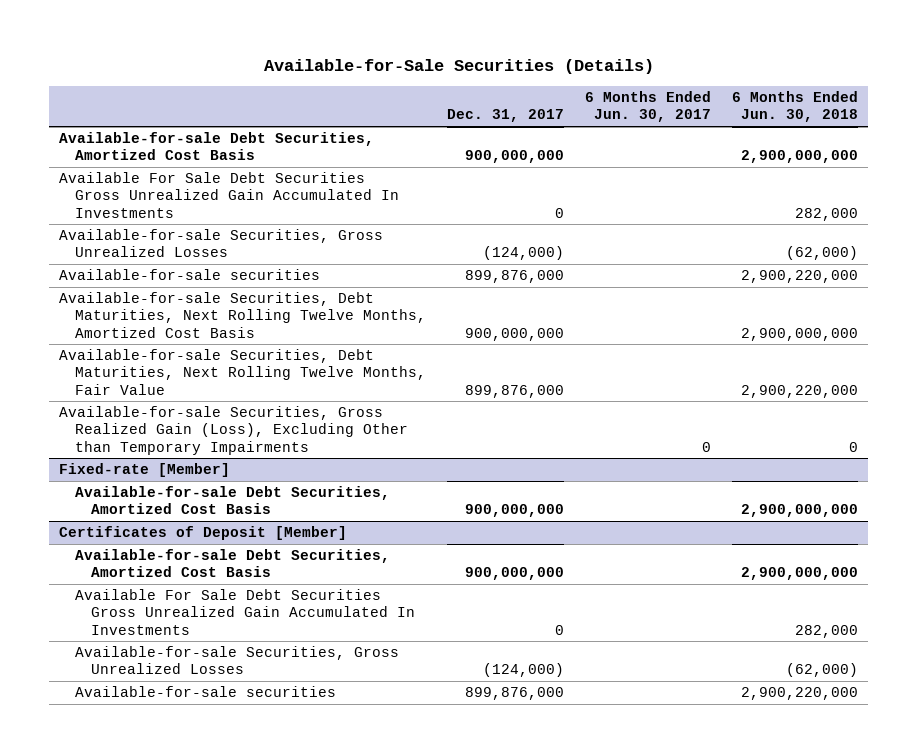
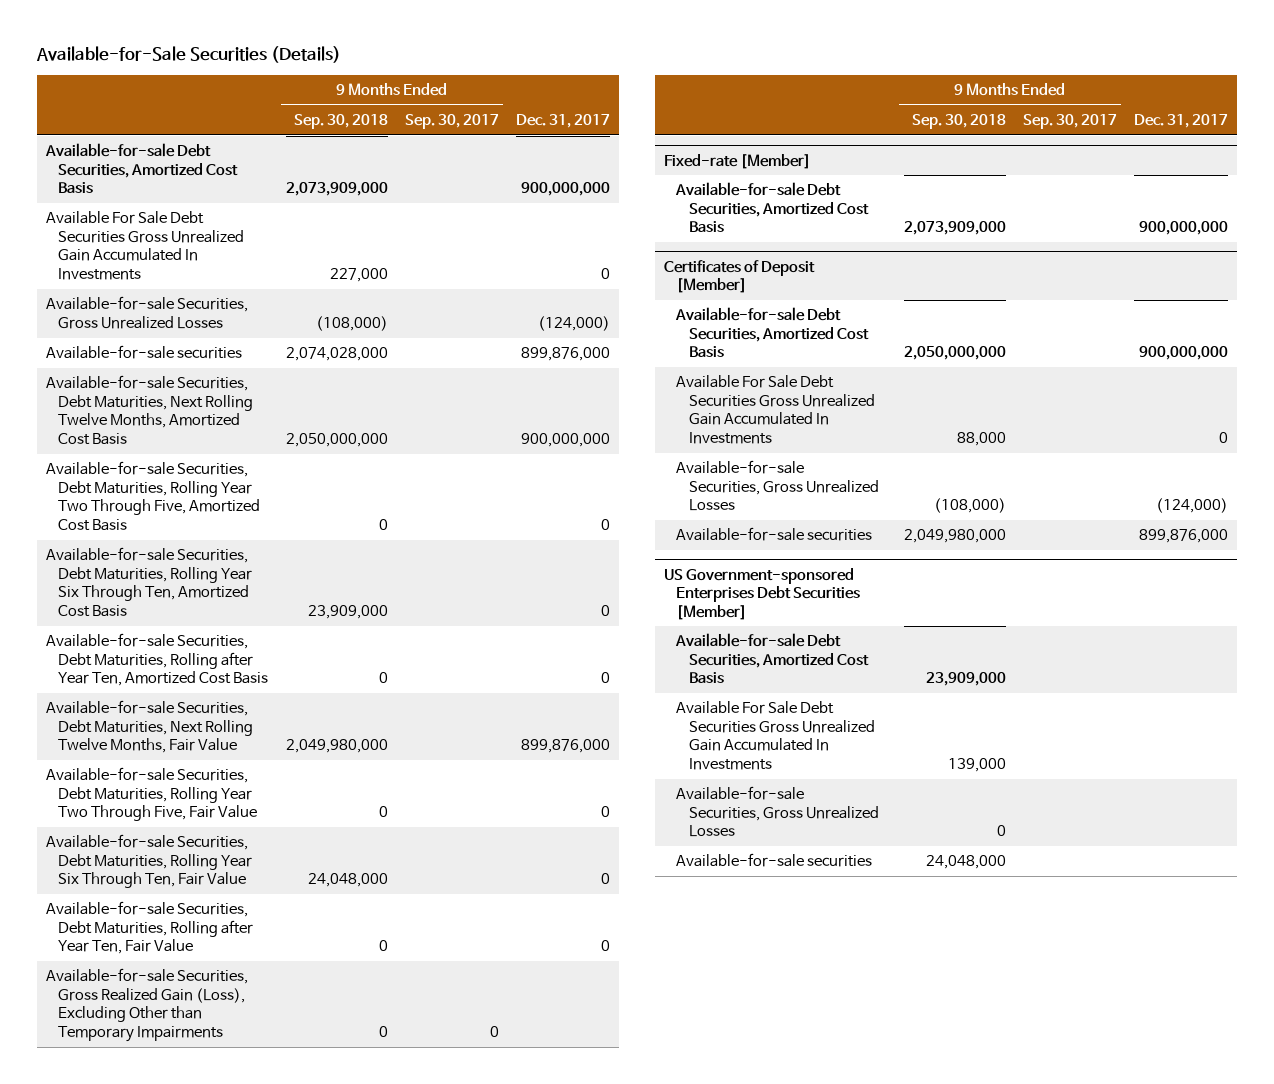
- | Dec. 31, 2017 | 6 Months Ended Jun. 30, 2017 | 6 Months Ended Jun. 30, 2018
+ | 9 Months Ended Sep. 30, 2018 | 9 Months Ended Sep. 30, 2017 | Dec. 31, 2017
+ Available-for-sale Securities, Debt Maturities, Rolling Year Two Through Five, Amortized Cost Basis | 0 | | 0
+ Available-for-sale Securities, Debt Maturities, Rolling Year Six Through Ten, Amortized Cost Basis | 23,909,000 | | 0
+ Available-for-sale Securities, Debt Maturities, Rolling after Year Ten, Amortized Cost Basis | 0 | | 0
+ Available-for-sale Securities, Debt Maturities, Rolling Year Two Through Five, Fair Value | 0 | | 0
+ Available-for-sale Securities, Debt Maturities, Rolling Year Six Through Ten, Fair Value | 24,048,000 | | 0
+ Available-for-sale Securities, Debt Maturities, Rolling after Year Ten, Fair Value | 0 | | 0
+ US Government-sponsored Enterprises Debt Securities [Member]
+ Available-for-sale Debt Securities, Amortized Cost Basis | 23,909,000 | |
+ Available For Sale Debt Securities Gross Unrealized Gain Accumulated In Investments | 139,000 | |
+ Available-for-sale Securities, Gross Unrealized Losses | 0 | |
+ Available-for-sale securities | 24,048,000 | |

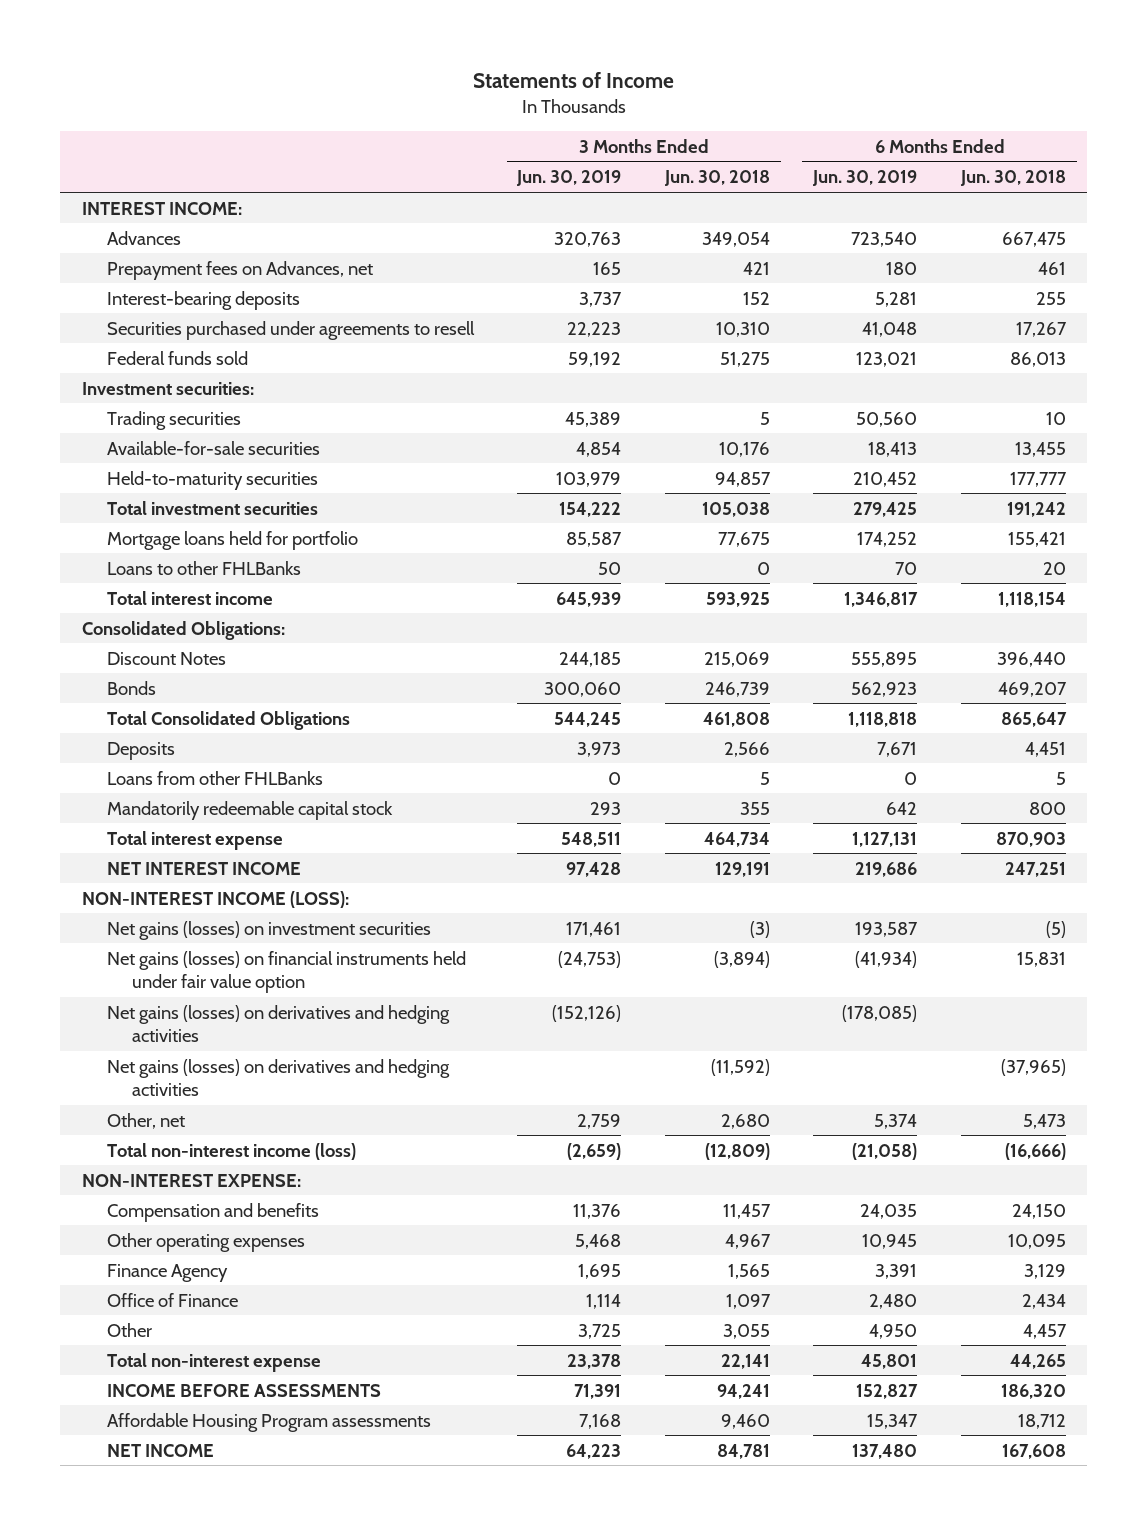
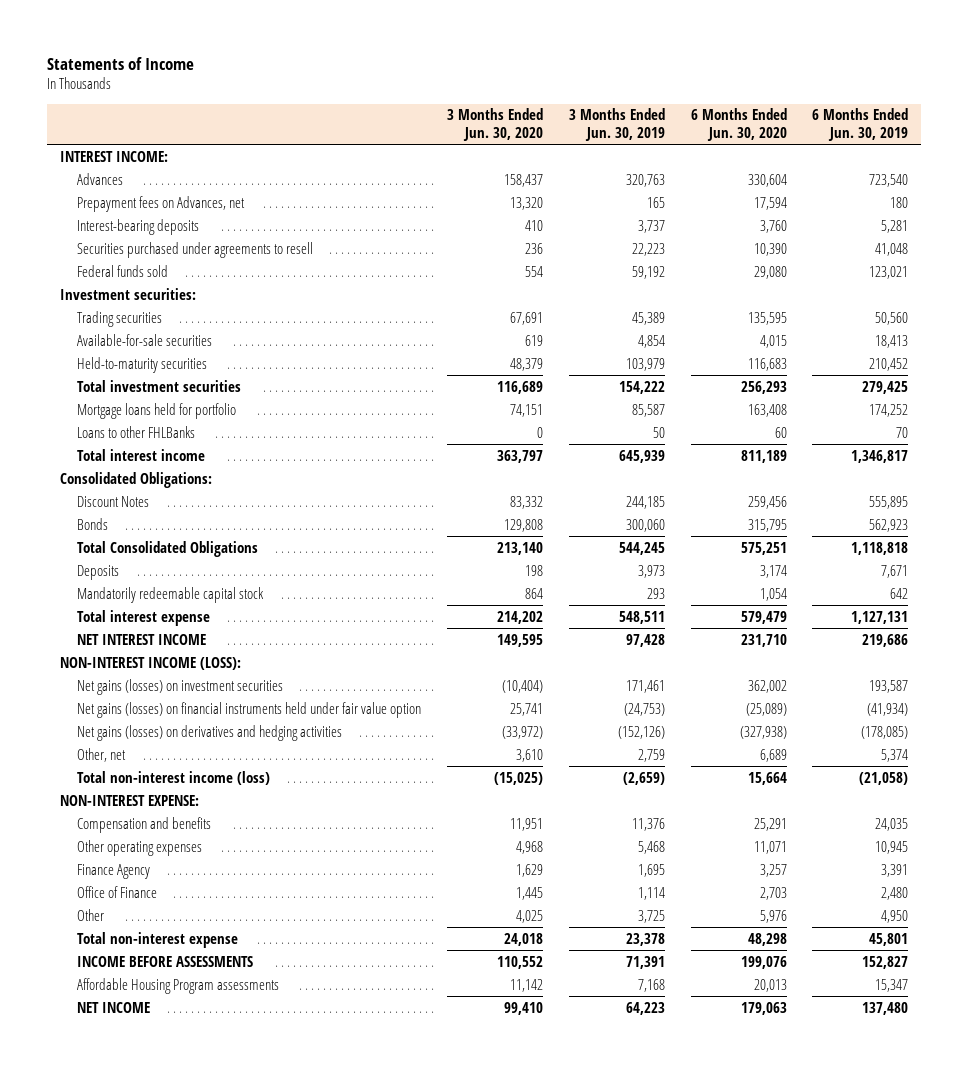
- | 3 Months Ended Jun. 30, 2019 | 3 Months Ended Jun. 30, 2018 | 6 Months Ended Jun. 30, 2019 | 6 Months Ended Jun. 30, 2018
+ | 3 Months Ended Jun. 30, 2020 | 3 Months Ended Jun. 30, 2019 | 6 Months Ended Jun. 30, 2020 | 6 Months Ended Jun. 30, 2019
- Loans from other FHLBanks | 0 | 5 | 0 | 5
- Net gains (losses) on derivatives and hedging activities | | (11,592) | | (37,965)

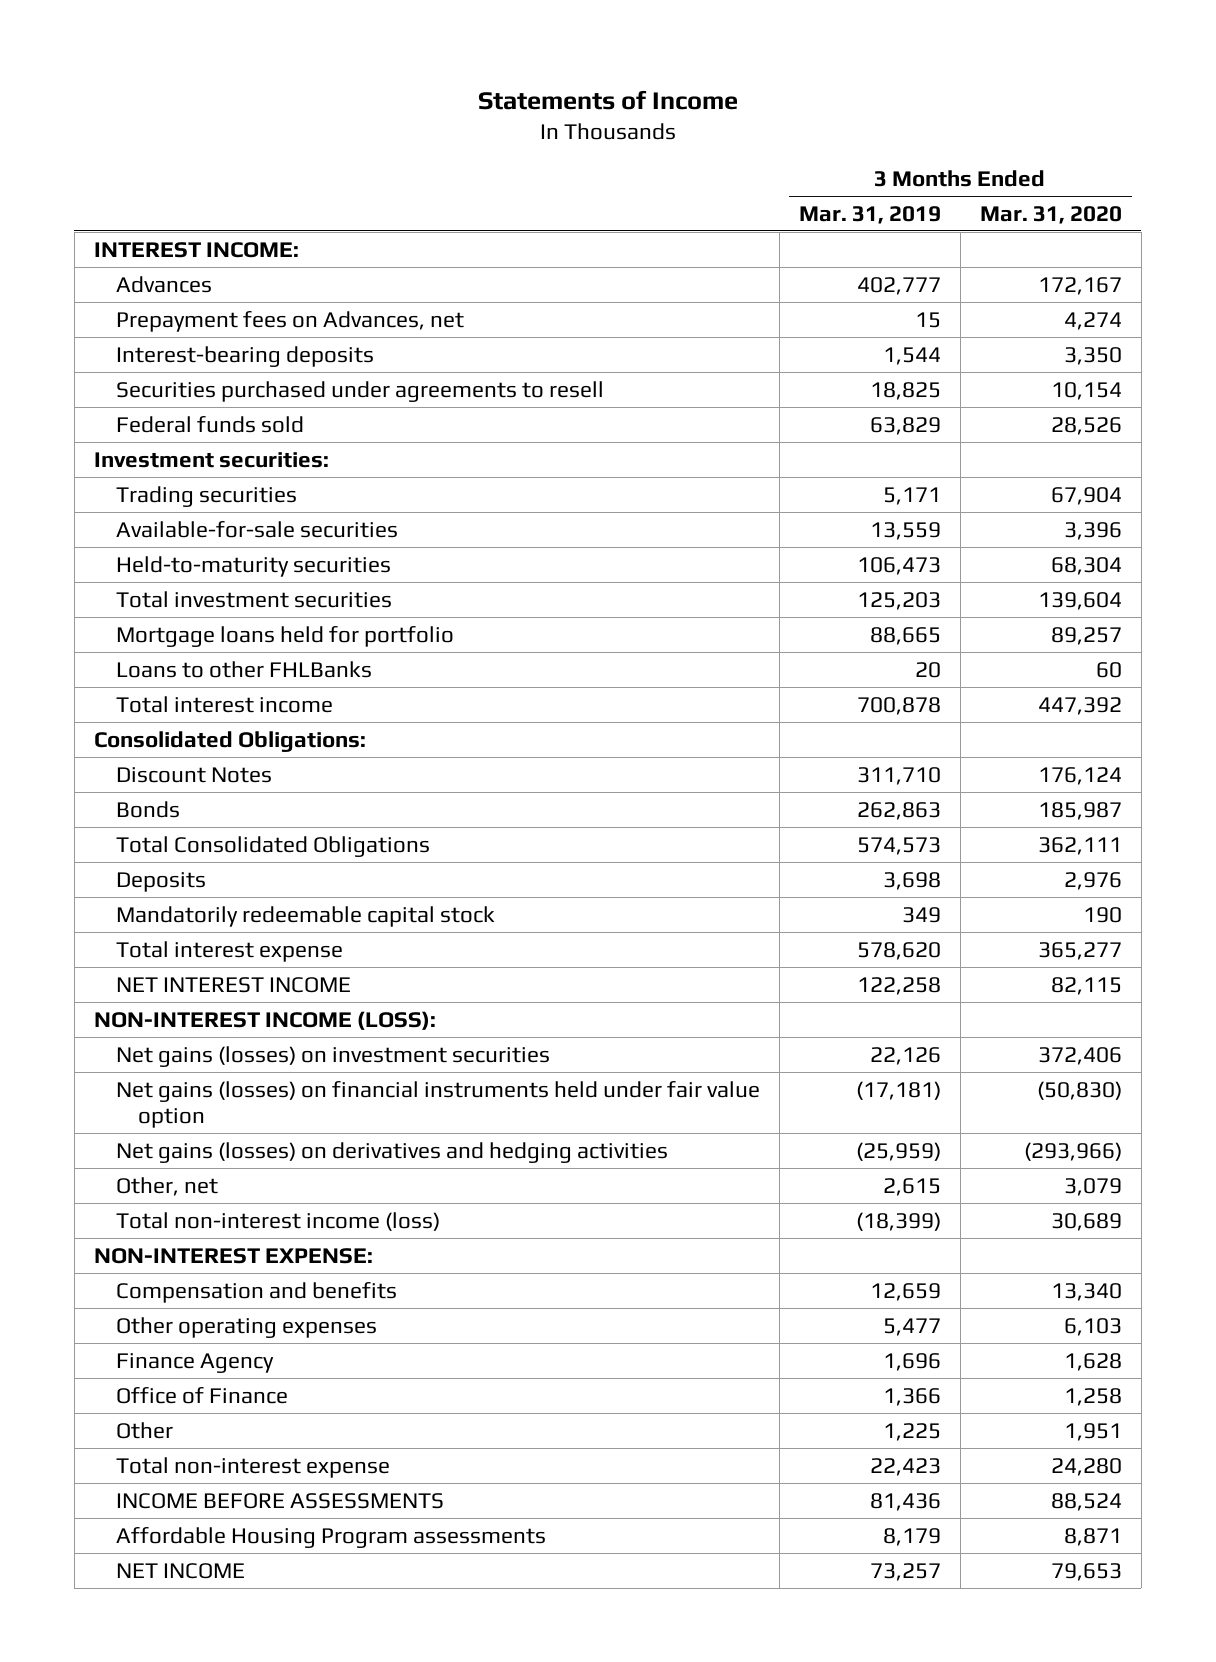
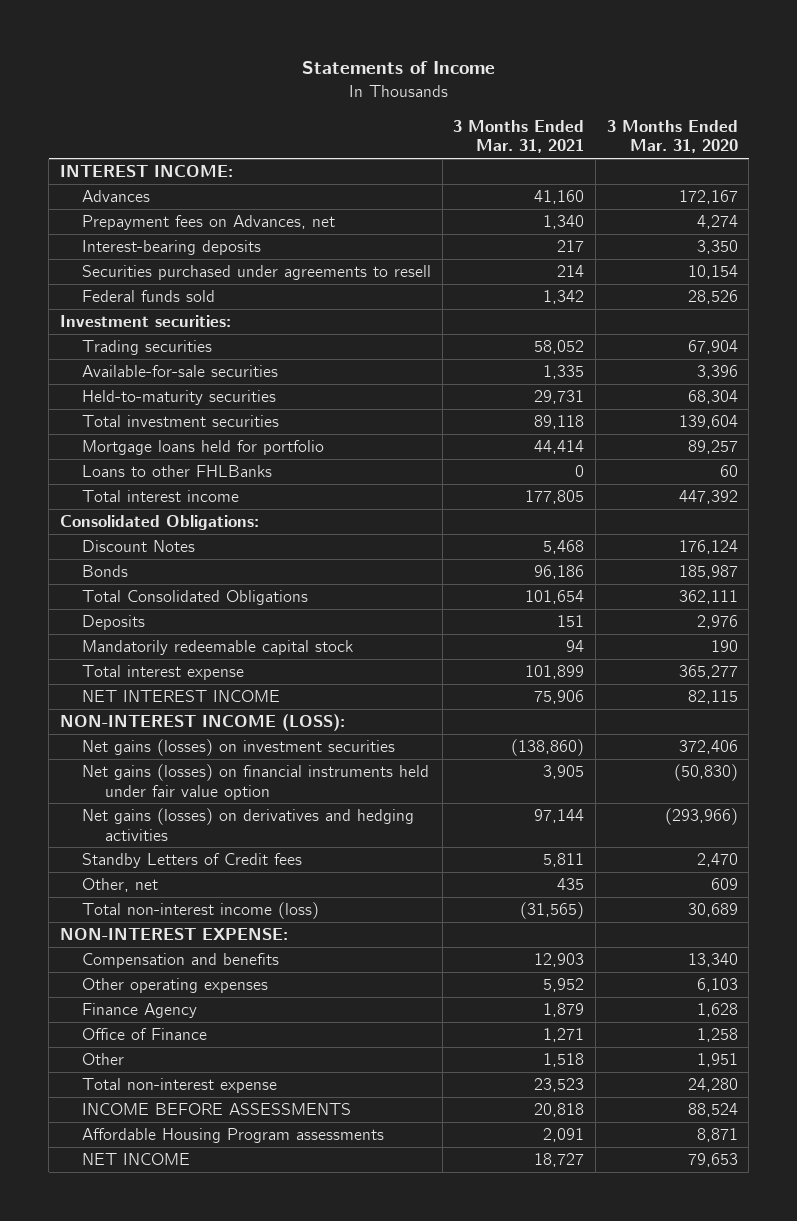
- | 3 Months Ended Mar. 31, 2019 | 3 Months Ended Mar. 31, 2020
+ | 3 Months Ended Mar. 31, 2021 | 3 Months Ended Mar. 31, 2020
- Other, net | 2,615 | 3,079
+ Standby Letters of Credit fees | 5,811 | 2,470
+ Other, net | 435 | 609

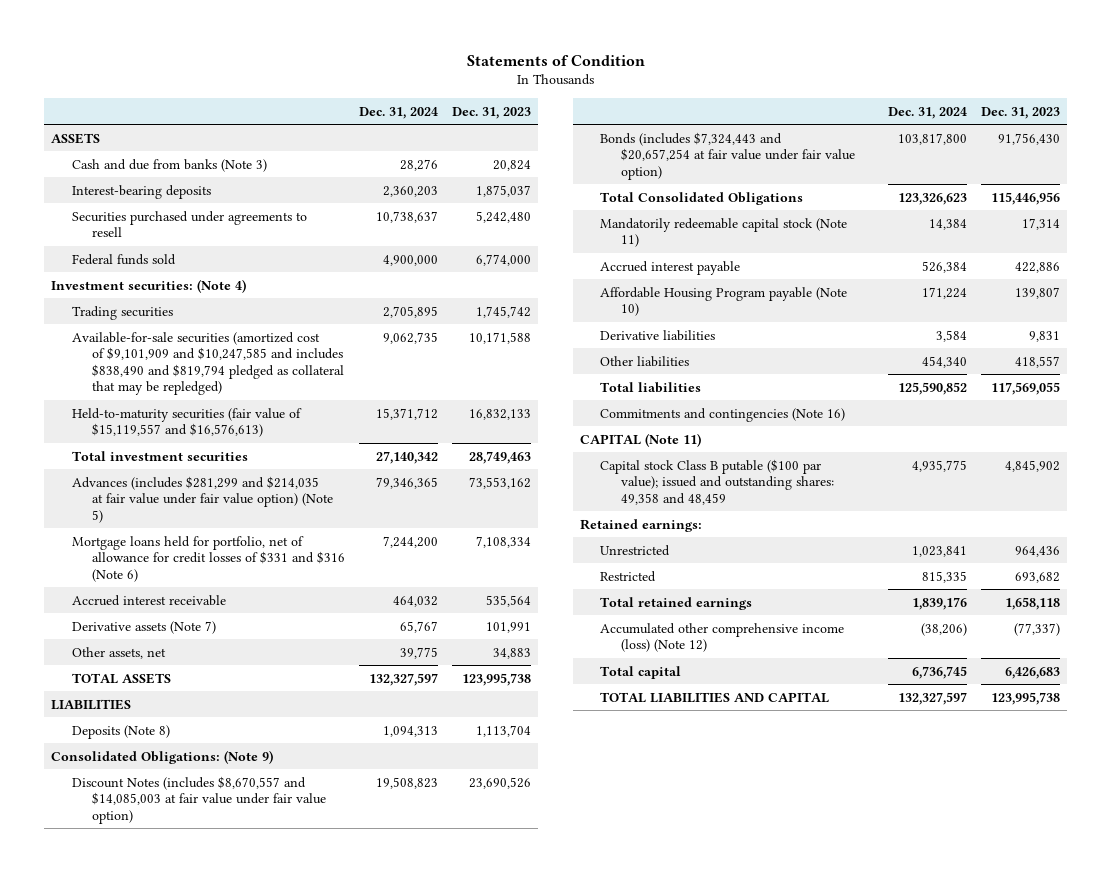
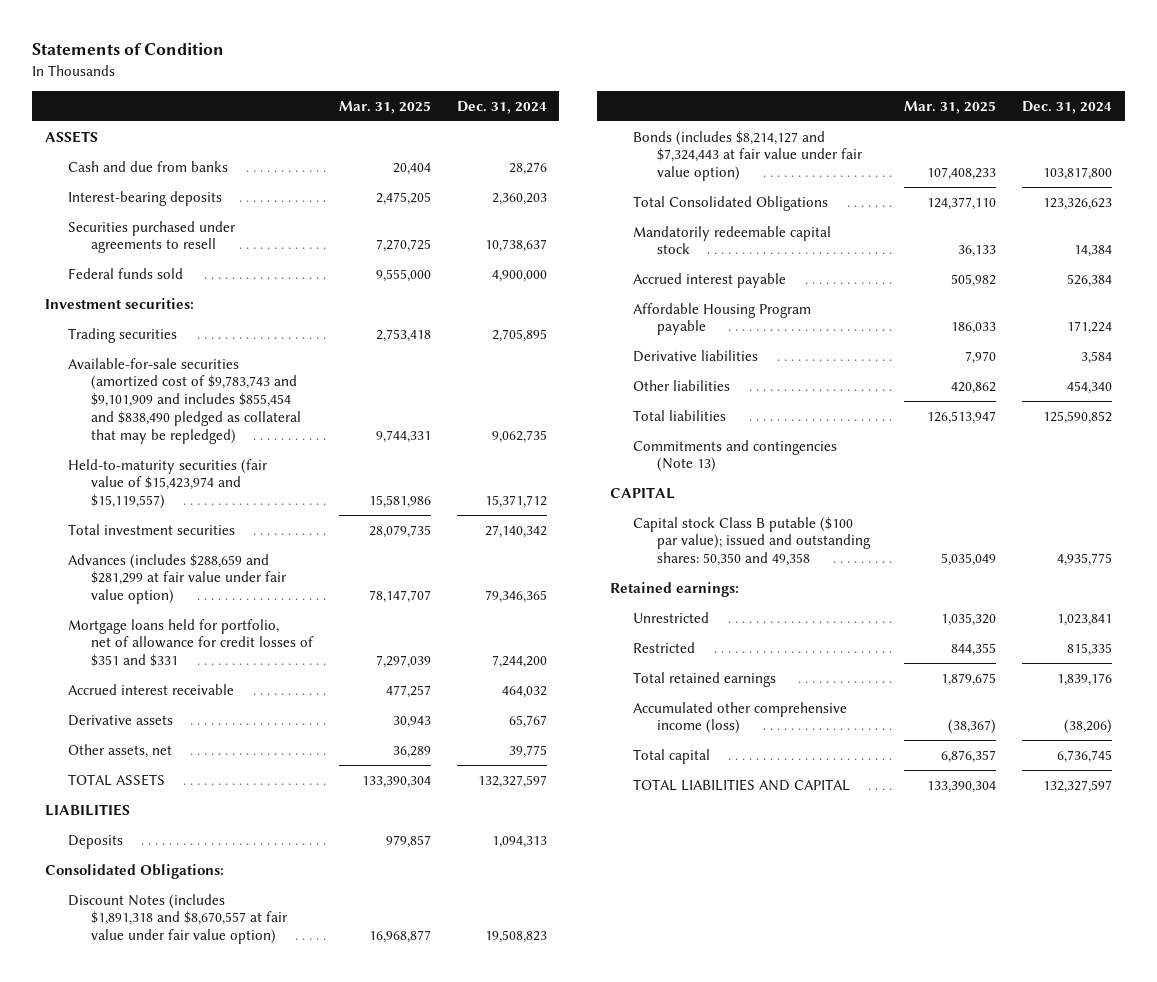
- | Dec. 31, 2024 | Dec. 31, 2023
+ | Mar. 31, 2025 | Dec. 31, 2024
- Cash and due from banks (Note 3) | 28,276 | 20,824
+ Cash and due from banks | 20,404 | 28,276
- Investment securities: (Note 4)
+ Investment securities:
- Available-for-sale securities (amortized cost of $9,101,909 and $10,247,585 and includes $838,490 and $819,794 pledged as collateral that may be repledged) | 9,062,735 | 10,171,588
- Held-to-maturity securities (fair value of $15,119,557 and $16,576,613) | 15,371,712 | 16,832,133
+ Available-for-sale securities (amortized cost of $9,783,743 and $9,101,909 and includes $855,454 and $838,490 pledged as collateral that may be repledged) | 9,744,331 | 9,062,735
+ Held-to-maturity securities (fair value of $15,423,974 and $15,119,557) | 15,581,986 | 15,371,712
- Advances (includes $281,299 and $214,035 at fair value under fair value option) (Note 5) | 79,346,365 | 73,553,162
- Mortgage loans held for portfolio, net of allowance for credit losses of $331 and $316 (Note 6) | 7,244,200 | 7,108,334
+ Advances (includes $288,659 and $281,299 at fair value under fair value option) | 78,147,707 | 79,346,365
+ Mortgage loans held for portfolio, net of allowance for credit losses of $351 and $331 | 7,297,039 | 7,244,200
- Derivative assets (Note 7) | 65,767 | 101,991
+ Derivative assets | 30,943 | 65,767
- Deposits (Note 8) | 1,094,313 | 1,113,704
- Consolidated Obligations: (Note 9)
- Discount Notes (includes $8,670,557 and $14,085,003 at fair value under fair value option) | 19,508,823 | 23,690,526
- Bonds (includes $7,324,443 and $20,657,254 at fair value under fair value option) | 103,817,800 | 91,756,430
+ Deposits | 979,857 | 1,094,313
+ Consolidated Obligations:
+ Discount Notes (includes $1,891,318 and $8,670,557 at fair value under fair value option) | 16,968,877 | 19,508,823
+ Bonds (includes $8,214,127 and $7,324,443 at fair value under fair value option) | 107,408,233 | 103,817,800
- Mandatorily redeemable capital stock (Note 11) | 14,384 | 17,314
+ Mandatorily redeemable capital stock | 36,133 | 14,384
- Affordable Housing Program payable (Note 10) | 171,224 | 139,807
+ Affordable Housing Program payable | 186,033 | 171,224
- Commitments and contingencies (Note 16)
- CAPITAL (Note 11)
- Capital stock Class B putable ($100 par value); issued and outstanding shares: 49,358 and 48,459 | 4,935,775 | 4,845,902
+ Commitments and contingencies (Note 13)
+ CAPITAL
+ Capital stock Class B putable ($100 par value); issued and outstanding shares: 50,350 and 49,358 | 5,035,049 | 4,935,775
- Accumulated other comprehensive income (loss) (Note 12) | (38,206) | (77,337)
+ Accumulated other comprehensive income (loss) | (38,367) | (38,206)

